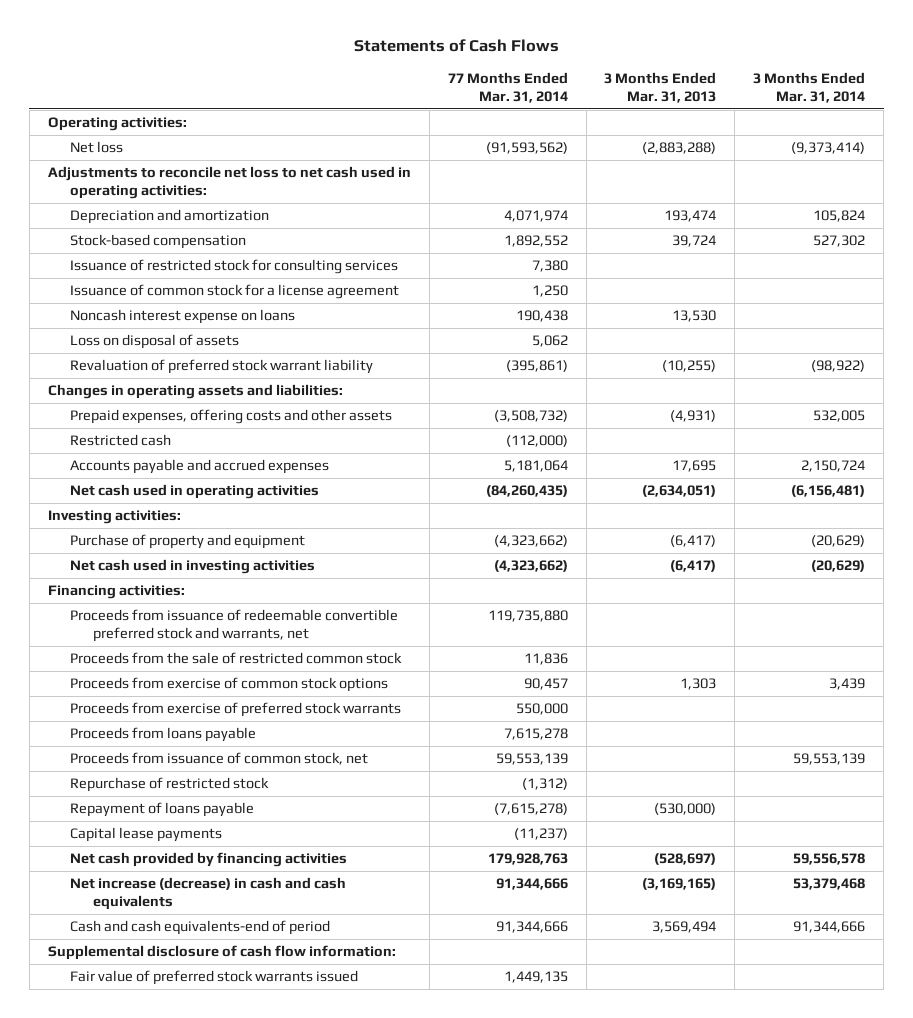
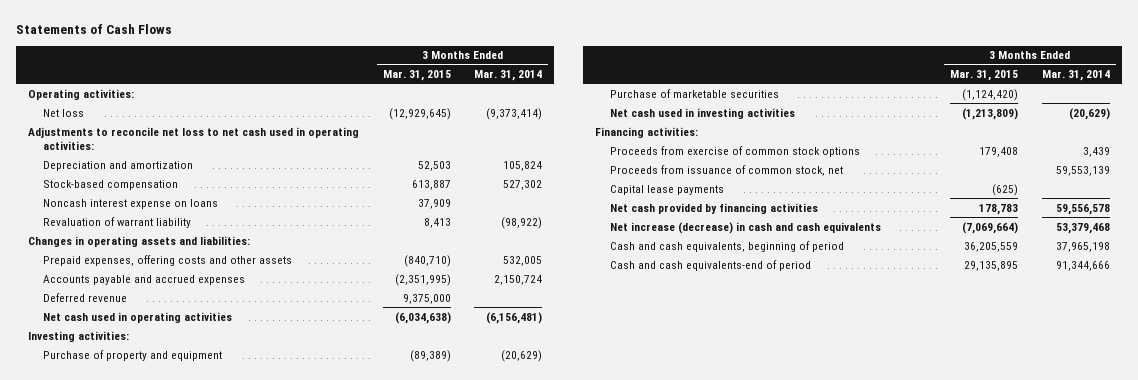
- | 77 Months Ended Mar. 31, 2014 | 3 Months Ended Mar. 31, 2013 | 3 Months Ended Mar. 31, 2014
+ | 3 Months Ended Mar. 31, 2015 | 3 Months Ended Mar. 31, 2014
- Issuance of restricted stock for consulting services | 7,380 | |
- Issuance of common stock for a license agreement | 1,250 | |
- Loss on disposal of assets | 5,062 | |
- Revaluation of preferred stock warrant liability | (395,861) | (10,255) | (98,922)
+ Revaluation of warrant liability | 8,413 | (98,922)
- Restricted cash | (112,000) | |
+ Deferred revenue | 9,375,000 |
+ Purchase of marketable securities | (1,124,420) |
- Proceeds from issuance of redeemable convertible preferred stock and warrants, net | 119,735,880 | |
- Proceeds from the sale of restricted common stock | 11,836 | |
- Proceeds from exercise of preferred stock warrants | 550,000 | |
- Proceeds from loans payable | 7,615,278 | |
- Repurchase of restricted stock | (1,312) | |
- Repayment of loans payable | (7,615,278) | (530,000) |
+ Cash and cash equivalents, beginning of period | 36,205,559 | 37,965,198
- Supplemental disclosure of cash flow information:
- Fair value of preferred stock warrants issued | 1,449,135 | |

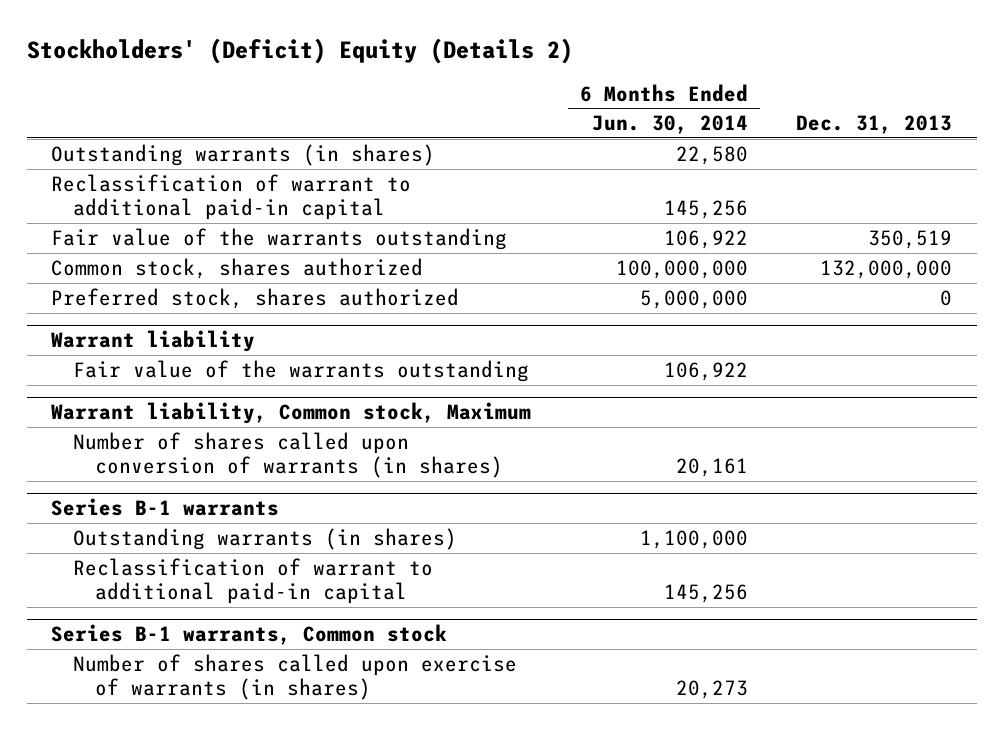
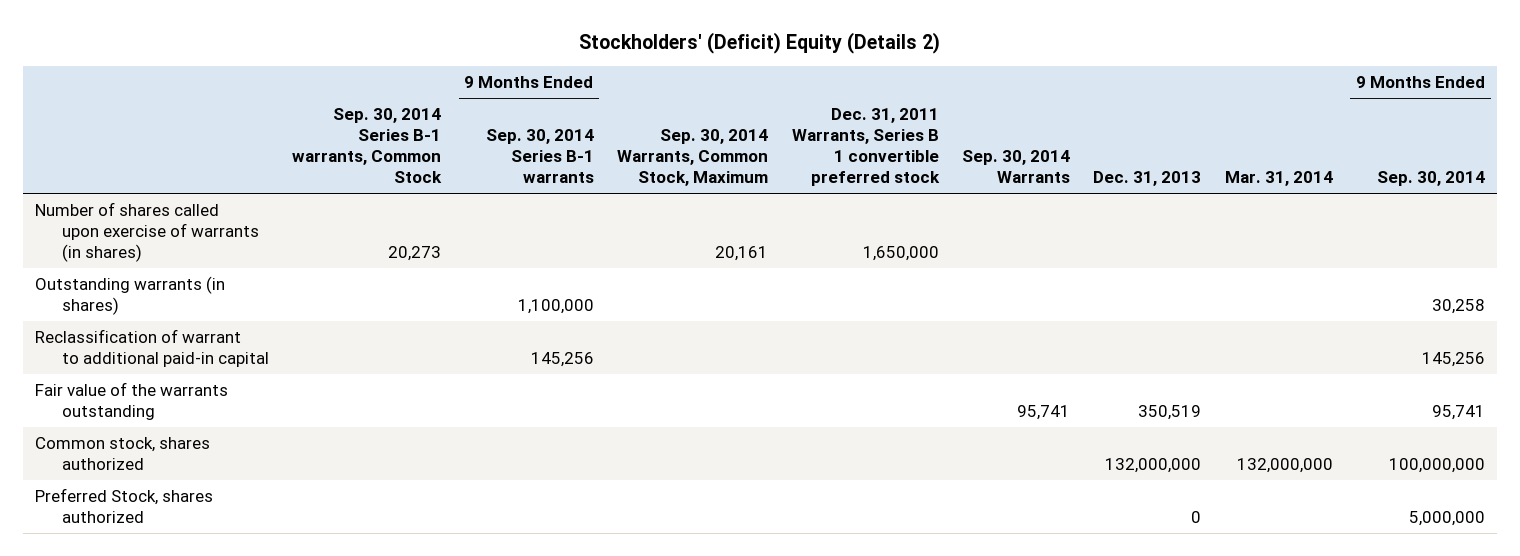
- | 6 Months Ended Jun. 30, 2014 | Dec. 31, 2013
+ | Sep. 30, 2014 Series B-1 warrants, Common Stock | 9 Months Ended Sep. 30, 2014 Series B-1 warrants | Sep. 30, 2014 Warrants, Common Stock, Maximum | Dec. 31, 2011 Warrants, Series B 1 convertible preferred stock | Sep. 30, 2014 Warrants | Dec. 31, 2013 | Mar. 31, 2014 | 9 Months Ended Sep. 30, 2014
+ Number of shares called upon exercise of warrants (in shares) | 20,273 | | 20,161 | 1,650,000 | | | |
- Preferred stock, shares authorized | 5,000,000 | 0
- Warrant liability
- Fair value of the warrants outstanding | 106,922 |
- Warrant liability, Common stock, Maximum
- Number of shares called upon conversion of warrants (in shares) | 20,161 |
- Series B-1 warrants
- Outstanding warrants (in shares) | 1,100,000 |
- Reclassification of warrant to additional paid-in capital | 145,256 |
- Series B-1 warrants, Common stock
- Number of shares called upon exercise of warrants (in shares) | 20,273 |
+ Preferred Stock, shares authorized | | | | | | 0 | | 5,000,000

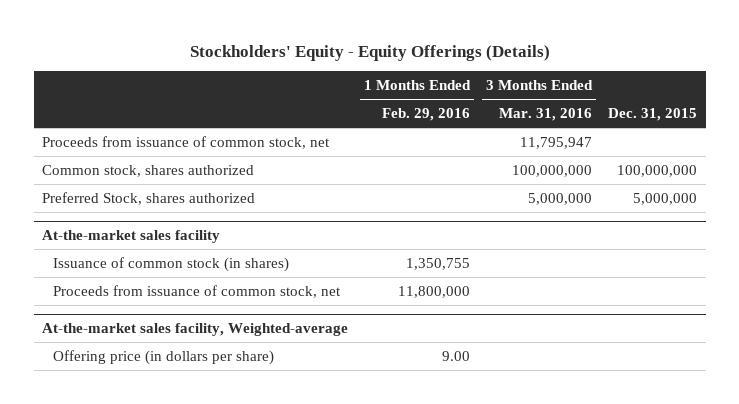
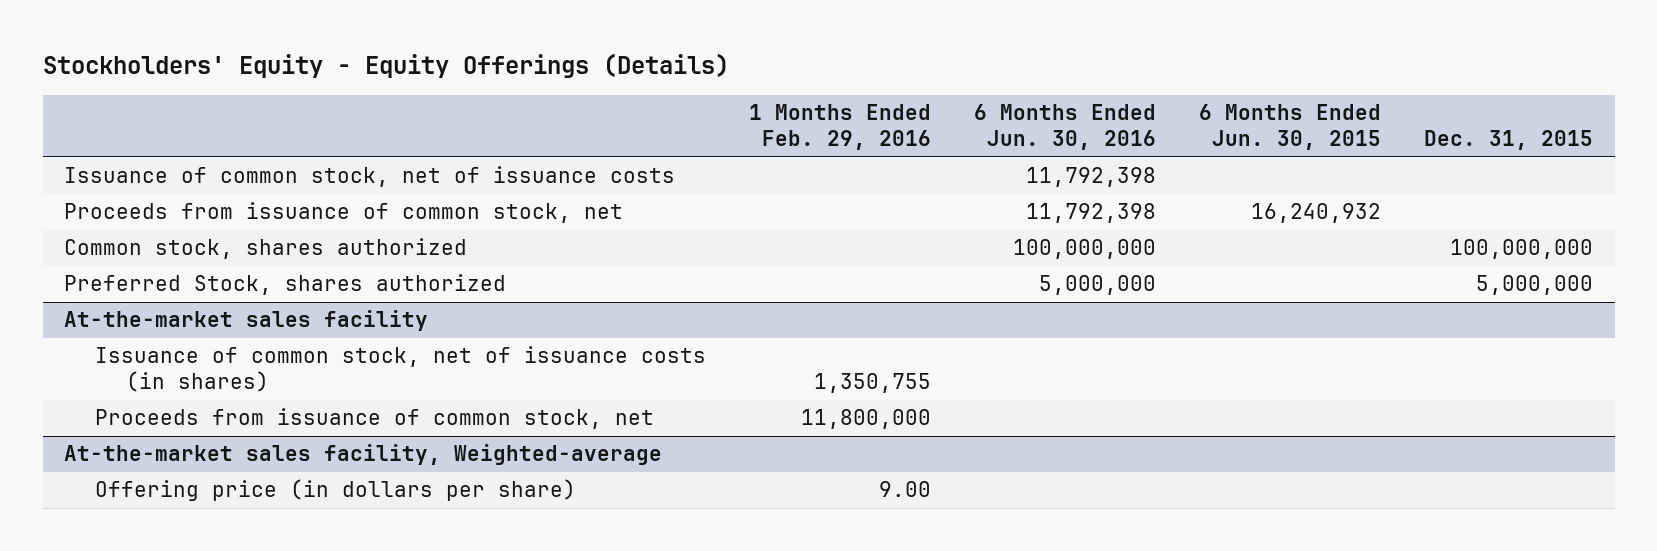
- | 1 Months Ended Feb. 29, 2016 | 3 Months Ended Mar. 31, 2016 | Dec. 31, 2015
+ | 1 Months Ended Feb. 29, 2016 | 6 Months Ended Jun. 30, 2016 | 6 Months Ended Jun. 30, 2015 | Dec. 31, 2015
+ Issuance of common stock, net of issuance costs | | 11,792,398 | |
@ At-the-market sales facility
- Issuance of common stock (in shares) | 1,350,755 | |
+ Issuance of common stock, net of issuance costs (in shares) | 1,350,755 | | |

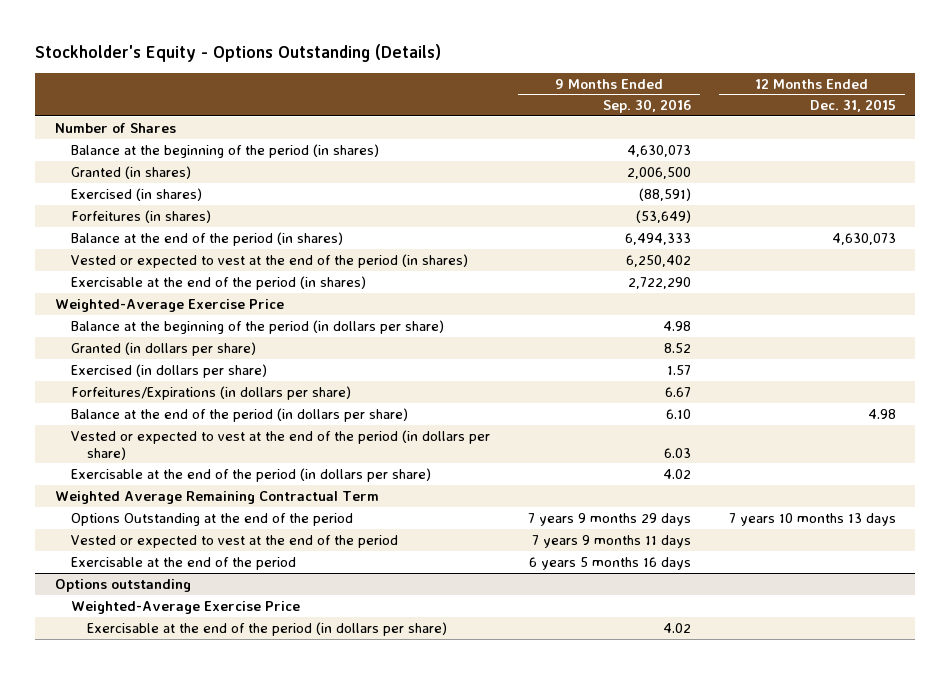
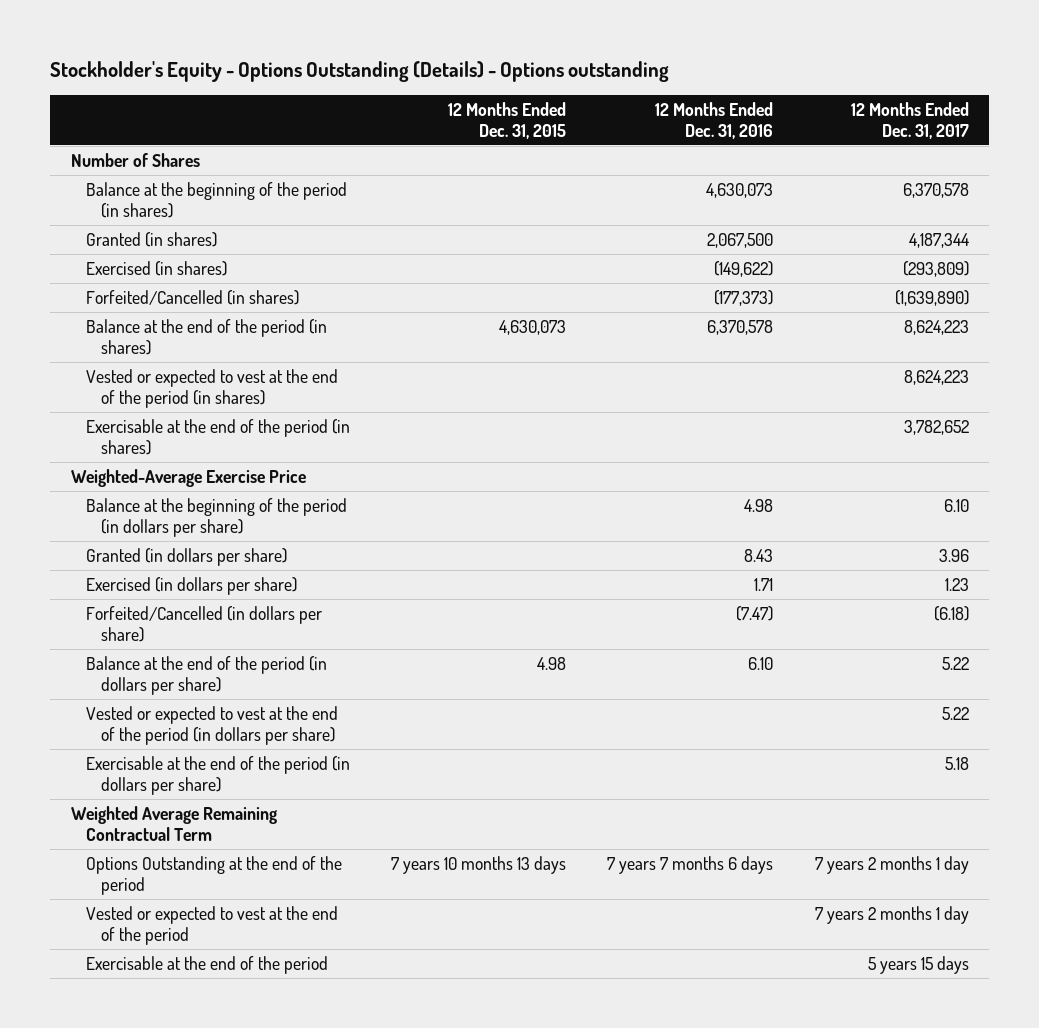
- Stockholder's Equity - Options Outstanding (Details)
+ Stockholder's Equity - Options Outstanding (Details) - Options outstanding
- | 9 Months Ended Sep. 30, 2016 | 12 Months Ended Dec. 31, 2015
+ | 12 Months Ended Dec. 31, 2015 | 12 Months Ended Dec. 31, 2016 | 12 Months Ended Dec. 31, 2017
- Forfeitures (in shares) | (53,649) |
+ Forfeited/Cancelled (in shares) | | (177,373) | (1,639,890)
- Forfeitures/Expirations (in dollars per share) | 6.67 |
+ Forfeited/Cancelled (in dollars per share) | | (7.47) | (6.18)
- Options outstanding
- Weighted-Average Exercise Price
- Exercisable at the end of the period (in dollars per share) | 4.02 |

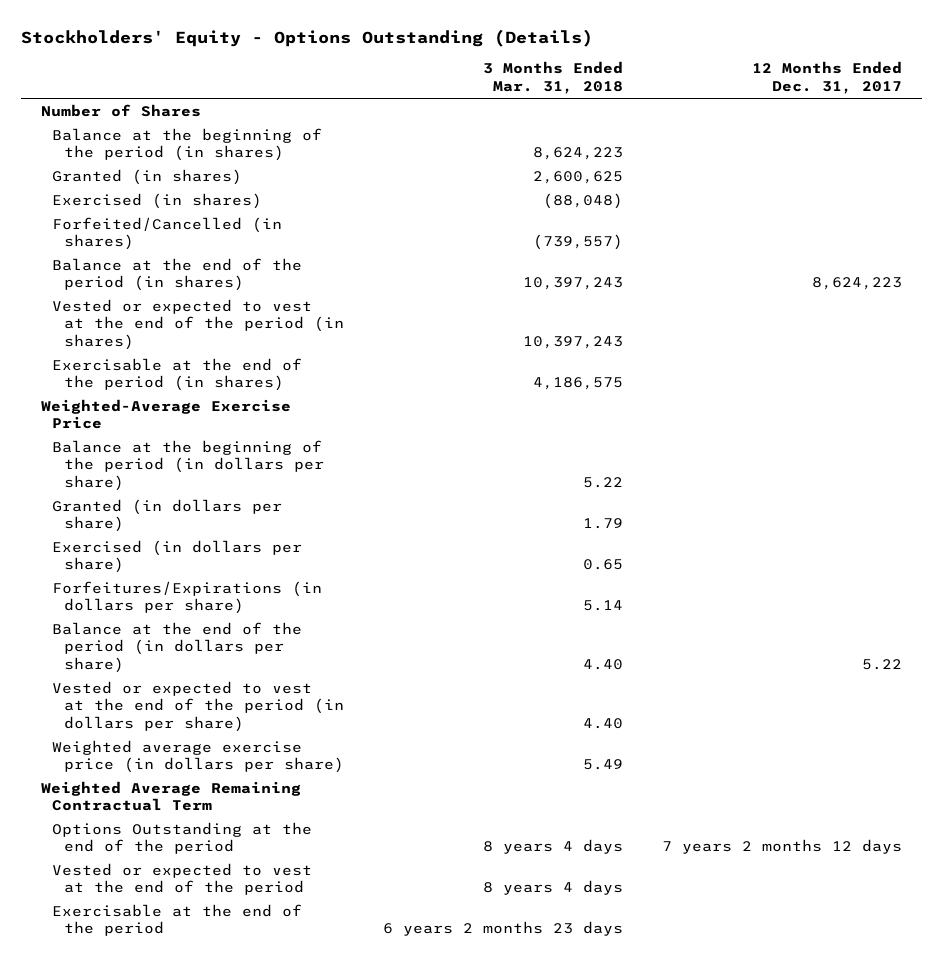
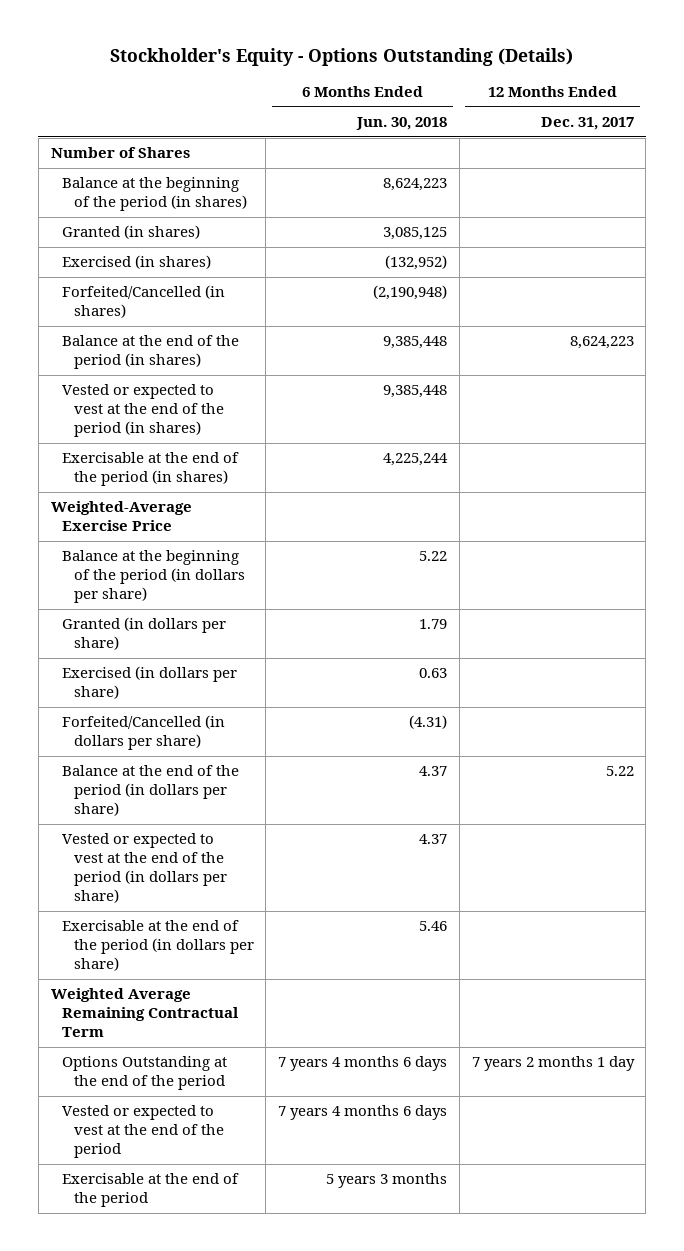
- Stockholders' Equity - Options Outstanding (Details)
+ Stockholder's Equity - Options Outstanding (Details)
- | 3 Months Ended Mar. 31, 2018 | 12 Months Ended Dec. 31, 2017
+ | 6 Months Ended Jun. 30, 2018 | 12 Months Ended Dec. 31, 2017
- Forfeitures/Expirations (in dollars per share) | 5.14 |
+ Forfeited/Cancelled (in dollars per share) | (4.31) |
- Weighted average exercise price (in dollars per share) | 5.49 |
+ Exercisable at the end of the period (in dollars per share) | 5.46 |
- Options Outstanding at the end of the period | 8 years 4 days | 7 years 2 months 12 days
+ Options Outstanding at the end of the period | 7 years 4 months 6 days | 7 years 2 months 1 day

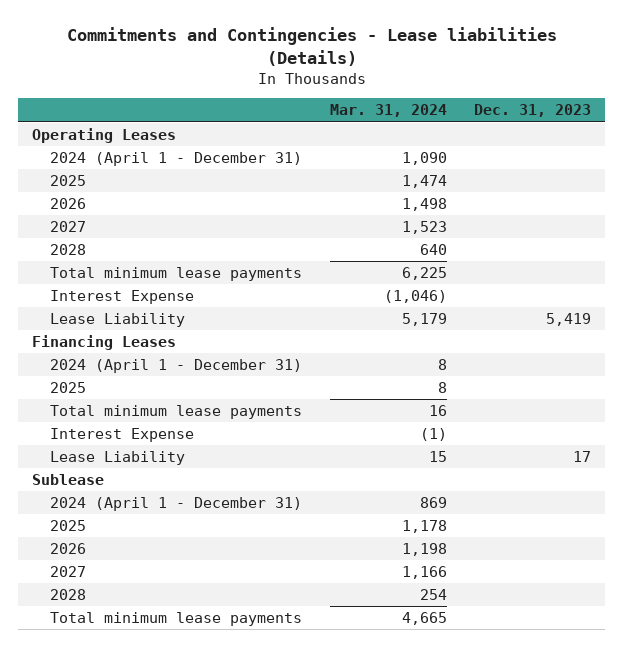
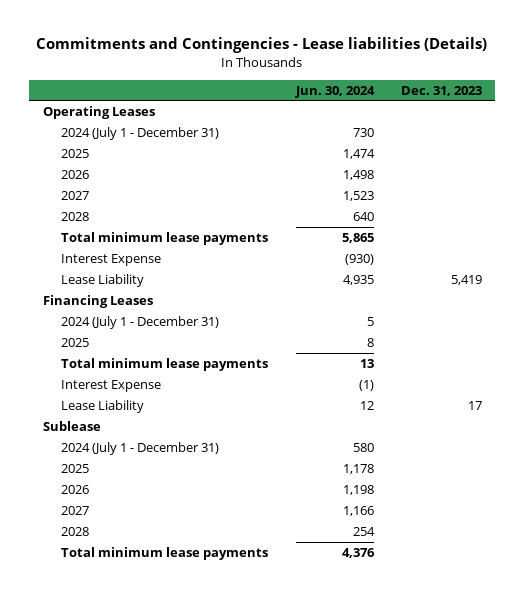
- | Mar. 31, 2024 | Dec. 31, 2023
+ | Jun. 30, 2024 | Dec. 31, 2023
- 2024 (April 1 - December 31) | 1,090 |
+ 2024 (July 1 - December 31) | 730 |
- 2024 (April 1 - December 31) | 8 |
+ 2024 (July 1 - December 31) | 5 |
- 2024 (April 1 - December 31) | 869 |
+ 2024 (July 1 - December 31) | 580 |

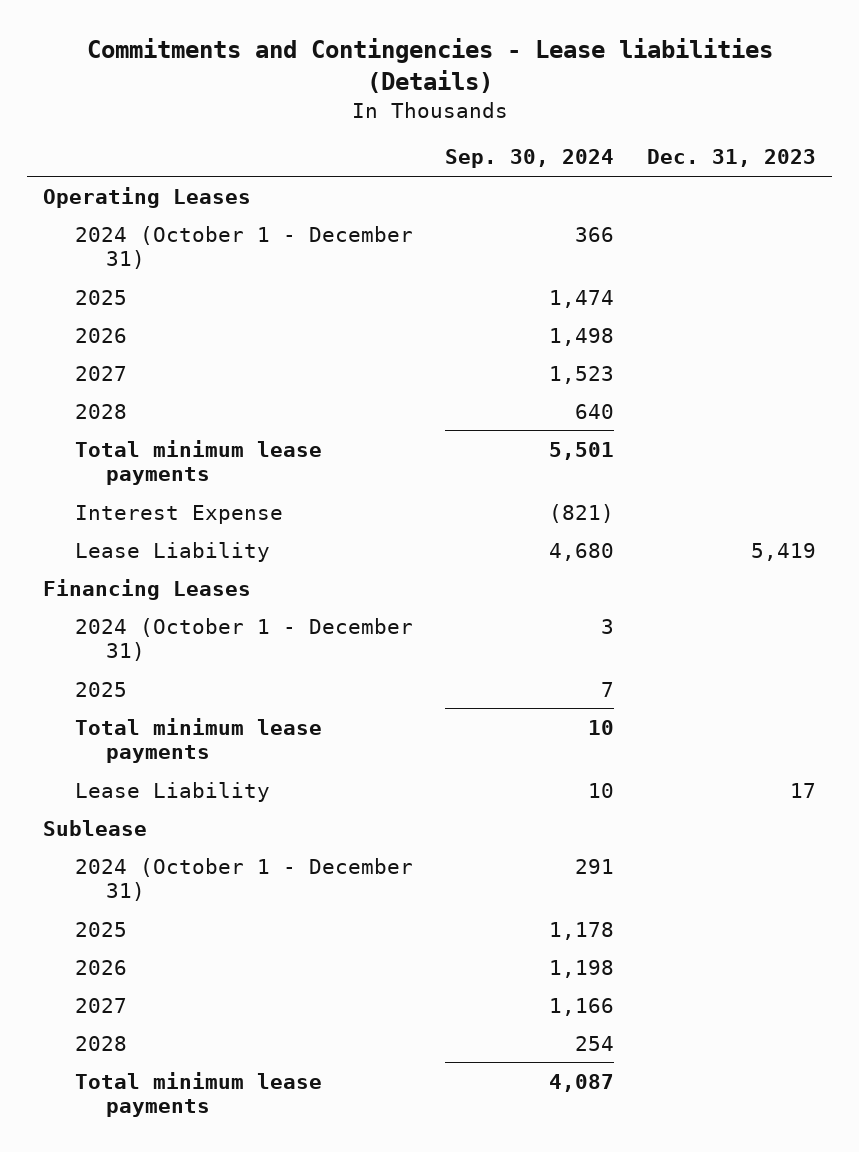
- | Jun. 30, 2024 | Dec. 31, 2023
+ | Sep. 30, 2024 | Dec. 31, 2023
- 2024 (July 1 - December 31) | 730 |
+ 2024 (October 1 - December 31) | 366 |
- 2024 (July 1 - December 31) | 5 |
+ 2024 (October 1 - December 31) | 3 |
- Interest Expense | (1) |
- 2024 (July 1 - December 31) | 580 |
+ 2024 (October 1 - December 31) | 291 |

